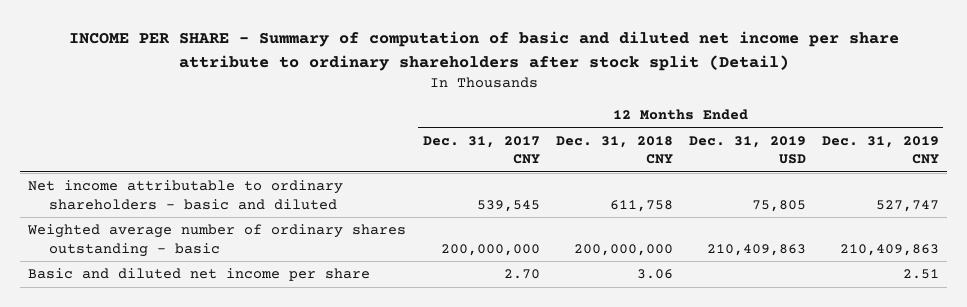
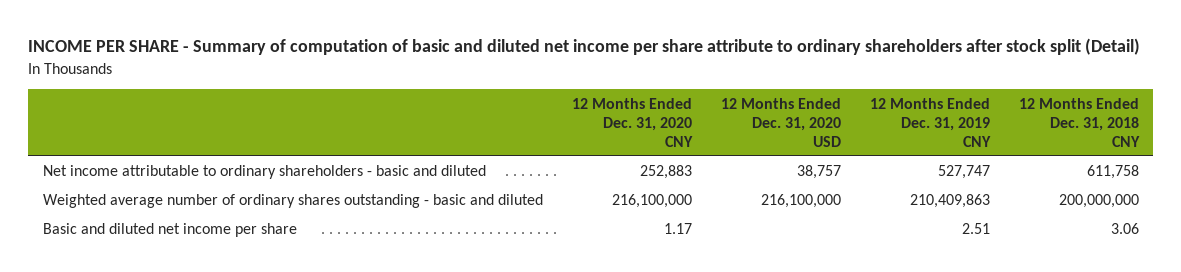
- | 12 Months Ended Dec. 31, 2017 CNY | 12 Months Ended Dec. 31, 2018 CNY | 12 Months Ended Dec. 31, 2019 USD | 12 Months Ended Dec. 31, 2019 CNY
+ | 12 Months Ended Dec. 31, 2020 CNY | 12 Months Ended Dec. 31, 2020 USD | 12 Months Ended Dec. 31, 2019 CNY | 12 Months Ended Dec. 31, 2018 CNY
- Weighted average number of ordinary shares outstanding - basic | 200,000,000 | 200,000,000 | 210,409,863 | 210,409,863
+ Weighted average number of ordinary shares outstanding - basic and diluted | 216,100,000 | 216,100,000 | 210,409,863 | 200,000,000

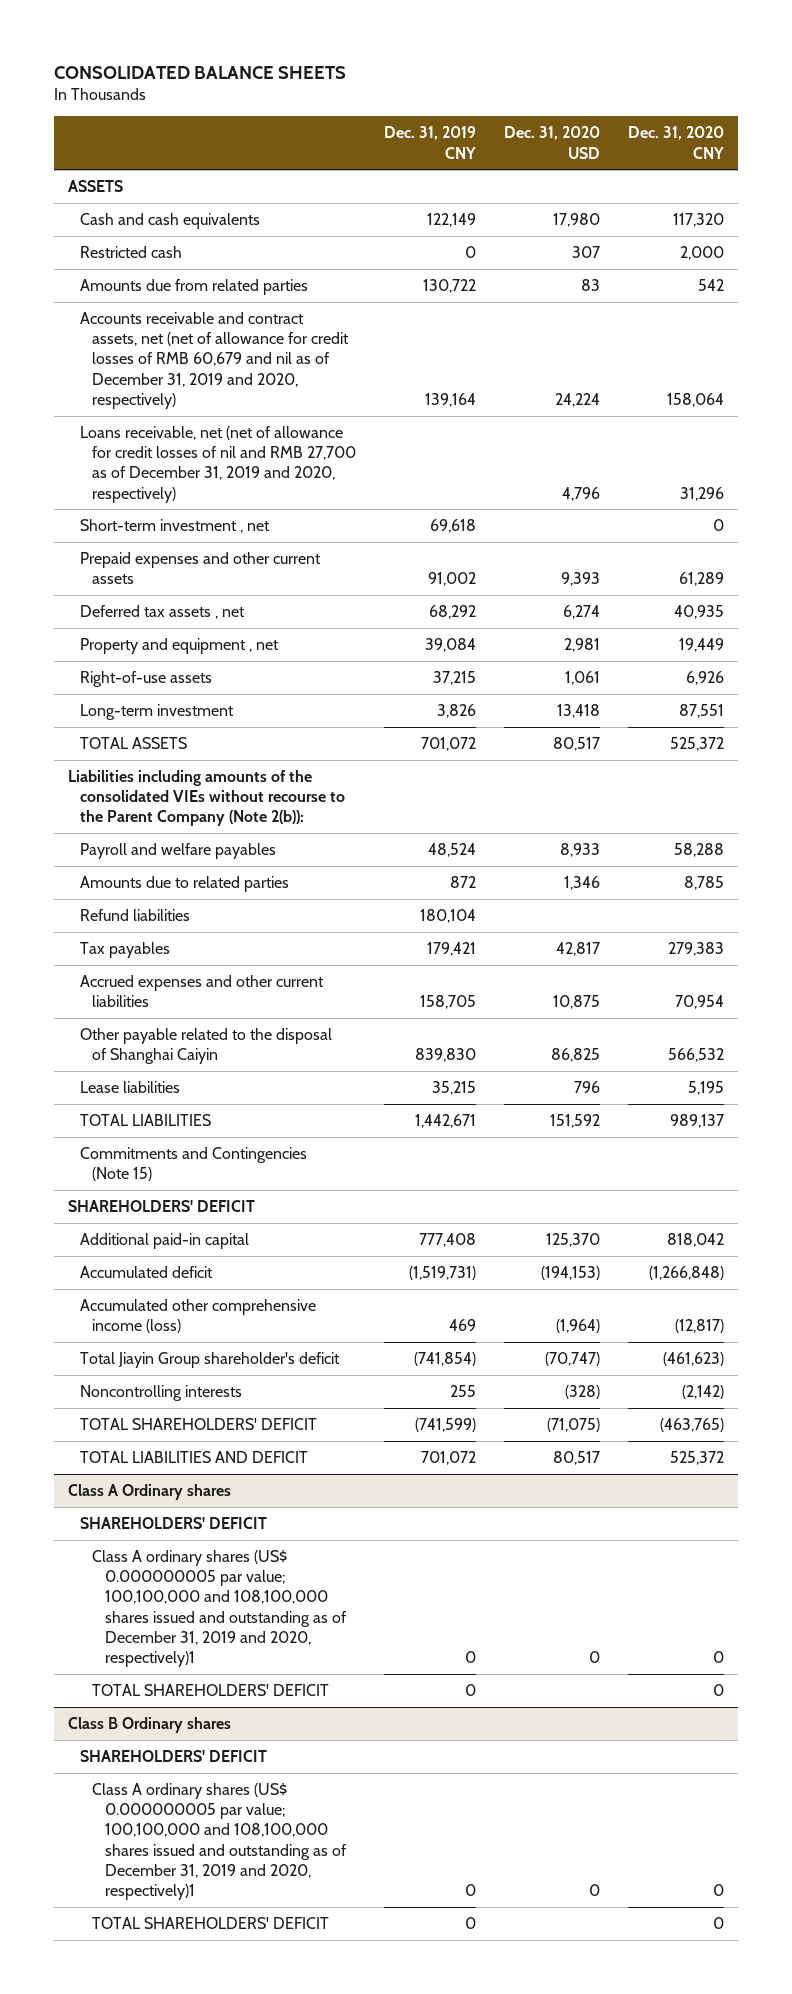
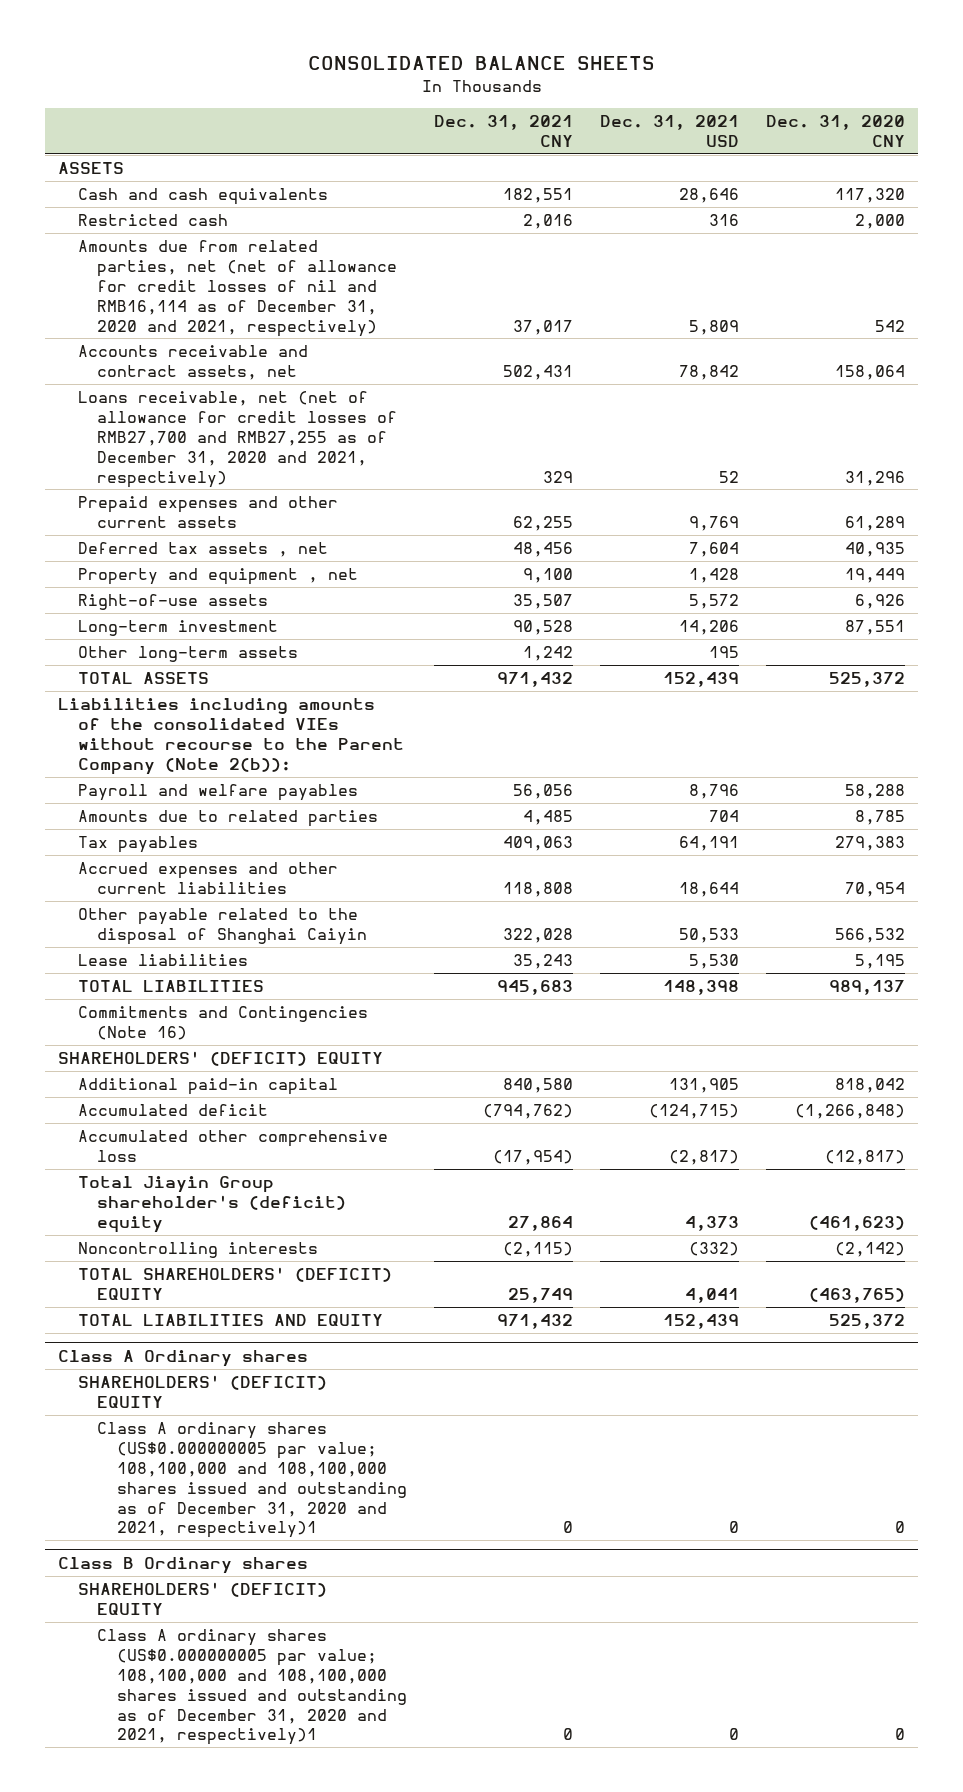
- | Dec. 31, 2019 CNY | Dec. 31, 2020 USD | Dec. 31, 2020 CNY
+ | Dec. 31, 2021 CNY | Dec. 31, 2021 USD | Dec. 31, 2020 CNY
- Amounts due from related parties | 130,722 | 83 | 542
- Accounts receivable and contract assets, net (net of allowance for credit losses of RMB 60,679 and nil as of December 31, 2019 and 2020, respectively) | 139,164 | 24,224 | 158,064
- Loans receivable, net (net of allowance for credit losses of nil and RMB 27,700 as of December 31, 2019 and 2020, respectively) | | 4,796 | 31,296
- Short-term investment , net | 69,618 | | 0
+ Amounts due from related parties, net (net of allowance for credit losses of nil and RMB16,114 as of December 31, 2020 and 2021, respectively) | 37,017 | 5,809 | 542
+ Accounts receivable and contract assets, net | 502,431 | 78,842 | 158,064
+ Loans receivable, net (net of allowance for credit losses of RMB27,700 and RMB27,255 as of December 31, 2020 and 2021, respectively) | 329 | 52 | 31,296
+ Other long-term assets | 1,242 | 195 |
- Refund liabilities | 180,104 | |
- Commitments and Contingencies (Note 15)
- SHAREHOLDERS' DEFICIT
+ Commitments and Contingencies (Note 16)
+ SHAREHOLDERS' (DEFICIT) EQUITY
- Accumulated other comprehensive income (loss) | 469 | (1,964) | (12,817)
- Total Jiayin Group shareholder's deficit | (741,854) | (70,747) | (461,623)
+ Accumulated other comprehensive loss | (17,954) | (2,817) | (12,817)
+ Total Jiayin Group shareholder's (deficit) equity | 27,864 | 4,373 | (461,623)
- TOTAL SHAREHOLDERS' DEFICIT | (741,599) | (71,075) | (463,765)
- TOTAL LIABILITIES AND DEFICIT | 701,072 | 80,517 | 525,372
+ TOTAL SHAREHOLDERS' (DEFICIT) EQUITY | 25,749 | 4,041 | (463,765)
+ TOTAL LIABILITIES AND EQUITY | 971,432 | 152,439 | 525,372
@ Class A Ordinary shares
- SHAREHOLDERS' DEFICIT
- Class A ordinary shares (US$ 0.000000005 par value; 100,100,000 and 108,100,000 shares issued and outstanding as of December 31, 2019 and 2020, respectively)1 | 0 | 0 | 0
- TOTAL SHAREHOLDERS' DEFICIT | 0 | | 0
+ SHAREHOLDERS' (DEFICIT) EQUITY
+ Class A ordinary shares (US$0.000000005 par value; 108,100,000 and 108,100,000 shares issued and outstanding as of December 31, 2020 and 2021, respectively)1 | 0 | 0 | 0
@ Class B Ordinary shares
- SHAREHOLDERS' DEFICIT
- Class A ordinary shares (US$ 0.000000005 par value; 100,100,000 and 108,100,000 shares issued and outstanding as of December 31, 2019 and 2020, respectively)1 | 0 | 0 | 0
- TOTAL SHAREHOLDERS' DEFICIT | 0 | | 0
+ SHAREHOLDERS' (DEFICIT) EQUITY
+ Class A ordinary shares (US$0.000000005 par value; 108,100,000 and 108,100,000 shares issued and outstanding as of December 31, 2020 and 2021, respectively)1 | 0 | 0 | 0

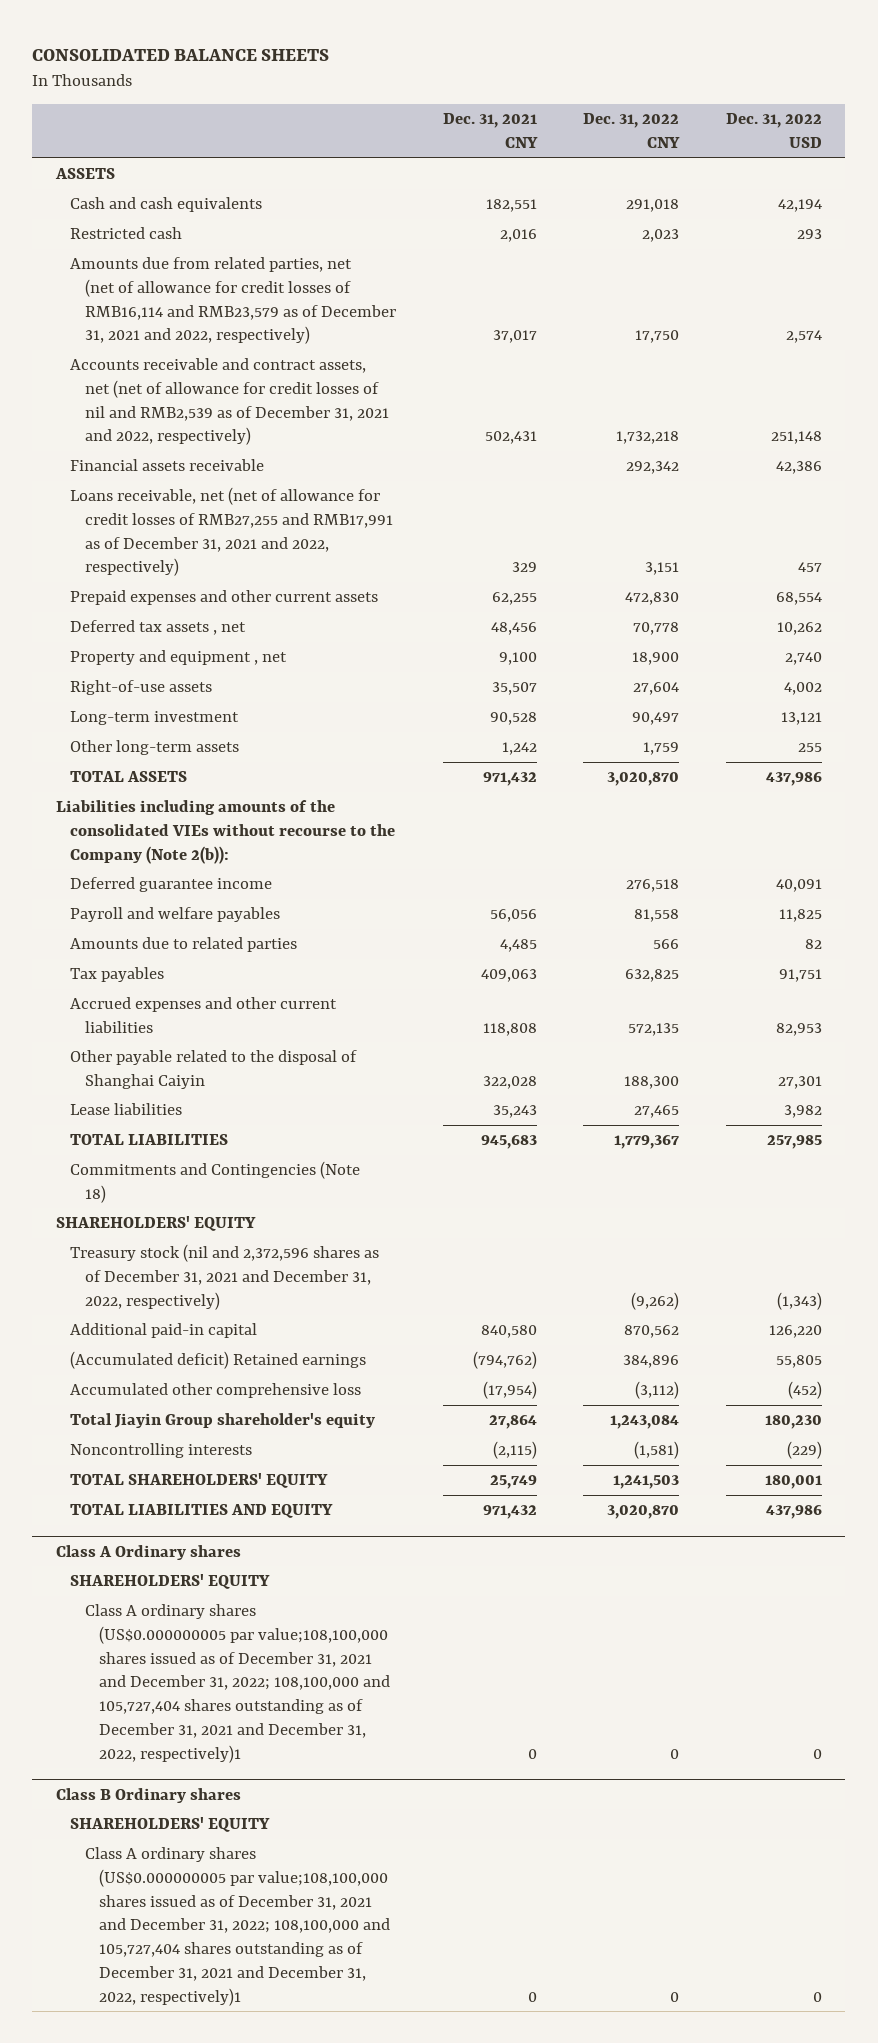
- | Dec. 31, 2021 CNY | Dec. 31, 2021 USD | Dec. 31, 2020 CNY
+ | Dec. 31, 2021 CNY | Dec. 31, 2022 CNY | Dec. 31, 2022 USD
- Amounts due from related parties, net (net of allowance for credit losses of nil and RMB16,114 as of December 31, 2020 and 2021, respectively) | 37,017 | 5,809 | 542
- Accounts receivable and contract assets, net | 502,431 | 78,842 | 158,064
- Loans receivable, net (net of allowance for credit losses of RMB27,700 and RMB27,255 as of December 31, 2020 and 2021, respectively) | 329 | 52 | 31,296
+ Amounts due from related parties, net (net of allowance for credit losses of RMB16,114 and RMB23,579 as of December 31, 2021 and 2022, respectively) | 37,017 | 17,750 | 2,574
+ Accounts receivable and contract assets, net (net of allowance for credit losses of nil and RMB2,539 as of December 31, 2021 and 2022, respectively) | 502,431 | 1,732,218 | 251,148
+ Financial assets receivable | | 292,342 | 42,386
+ Loans receivable, net (net of allowance for credit losses of RMB27,255 and RMB17,991 as of December 31, 2021 and 2022, respectively) | 329 | 3,151 | 457
- Liabilities including amounts of the consolidated VIEs without recourse to the Parent Company (Note 2(b)):
+ Liabilities including amounts of the consolidated VIEs without recourse to the Company (Note 2(b)):
+ Deferred guarantee income | | 276,518 | 40,091
- Commitments and Contingencies (Note 16)
- SHAREHOLDERS' (DEFICIT) EQUITY
+ Commitments and Contingencies (Note 18)
+ SHAREHOLDERS' EQUITY
+ Treasury stock (nil and 2,372,596 shares as of December 31, 2021 and December 31, 2022, respectively) | | (9,262) | (1,343)
- Accumulated deficit | (794,762) | (124,715) | (1,266,848)
+ (Accumulated deficit) Retained earnings | (794,762) | 384,896 | 55,805
- Total Jiayin Group shareholder's (deficit) equity | 27,864 | 4,373 | (461,623)
+ Total Jiayin Group shareholder's equity | 27,864 | 1,243,084 | 180,230
- TOTAL SHAREHOLDERS' (DEFICIT) EQUITY | 25,749 | 4,041 | (463,765)
+ TOTAL SHAREHOLDERS' EQUITY | 25,749 | 1,241,503 | 180,001
@ Class A Ordinary shares
- SHAREHOLDERS' (DEFICIT) EQUITY
- Class A ordinary shares (US$0.000000005 par value; 108,100,000 and 108,100,000 shares issued and outstanding as of December 31, 2020 and 2021, respectively)1 | 0 | 0 | 0
+ SHAREHOLDERS' EQUITY
+ Class A ordinary shares (US$0.000000005 par value;108,100,000 shares issued as of December 31, 2021 and December 31, 2022; 108,100,000 and 105,727,404 shares outstanding as of December 31, 2021 and December 31, 2022, respectively)1 | 0 | 0 | 0
@ Class B Ordinary shares
- SHAREHOLDERS' (DEFICIT) EQUITY
- Class A ordinary shares (US$0.000000005 par value; 108,100,000 and 108,100,000 shares issued and outstanding as of December 31, 2020 and 2021, respectively)1 | 0 | 0 | 0
+ SHAREHOLDERS' EQUITY
+ Class A ordinary shares (US$0.000000005 par value;108,100,000 shares issued as of December 31, 2021 and December 31, 2022; 108,100,000 and 105,727,404 shares outstanding as of December 31, 2021 and December 31, 2022, respectively)1 | 0 | 0 | 0

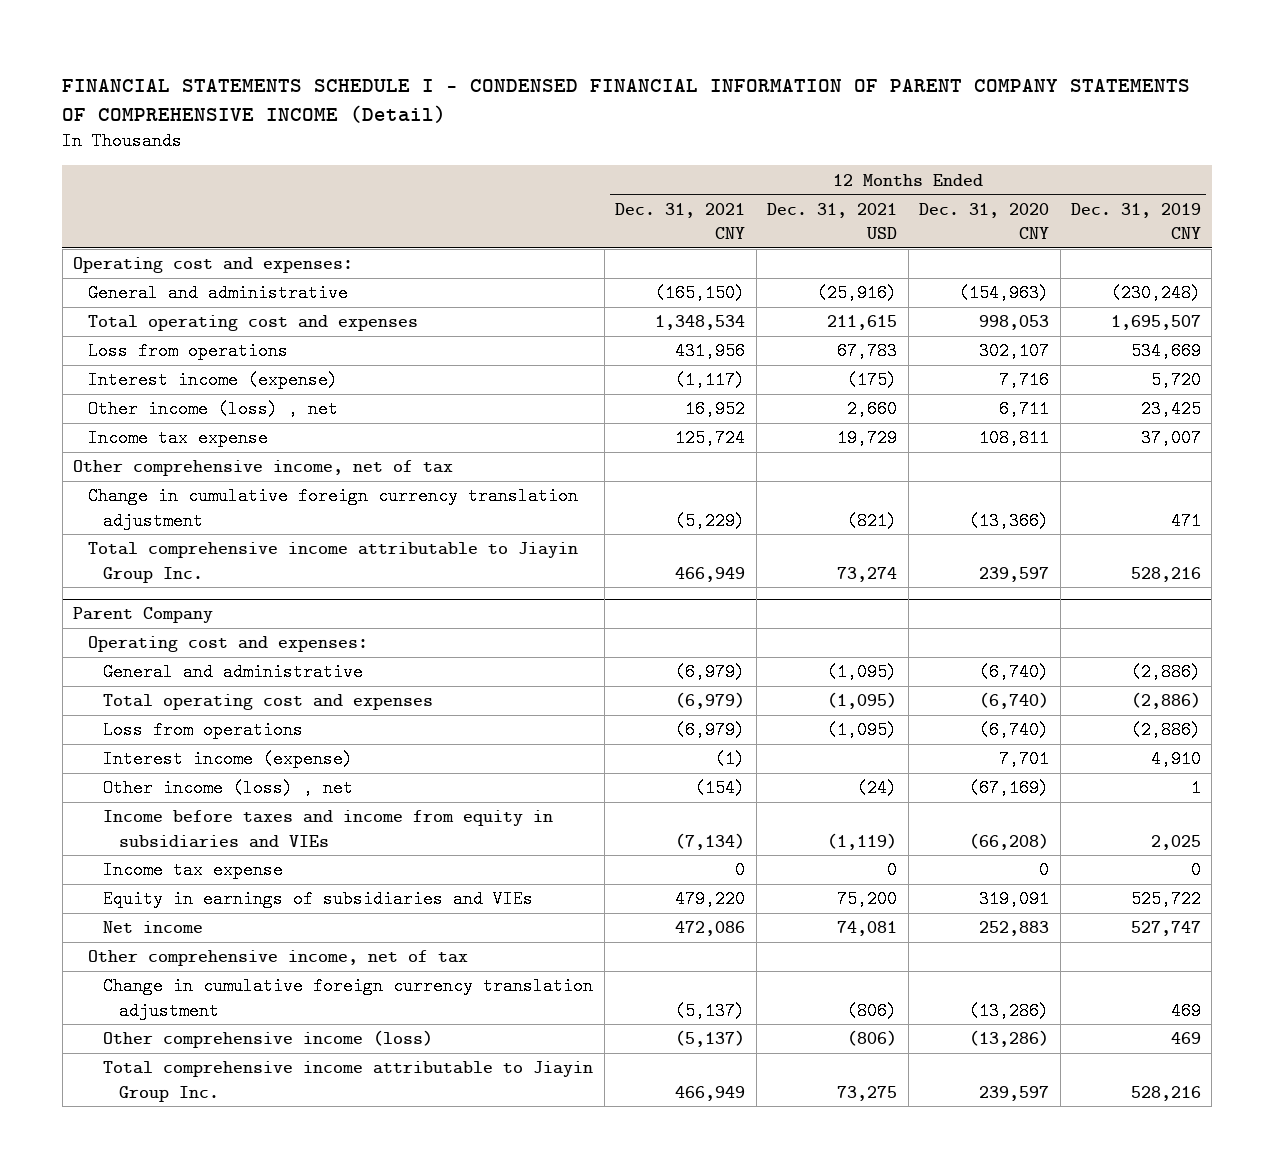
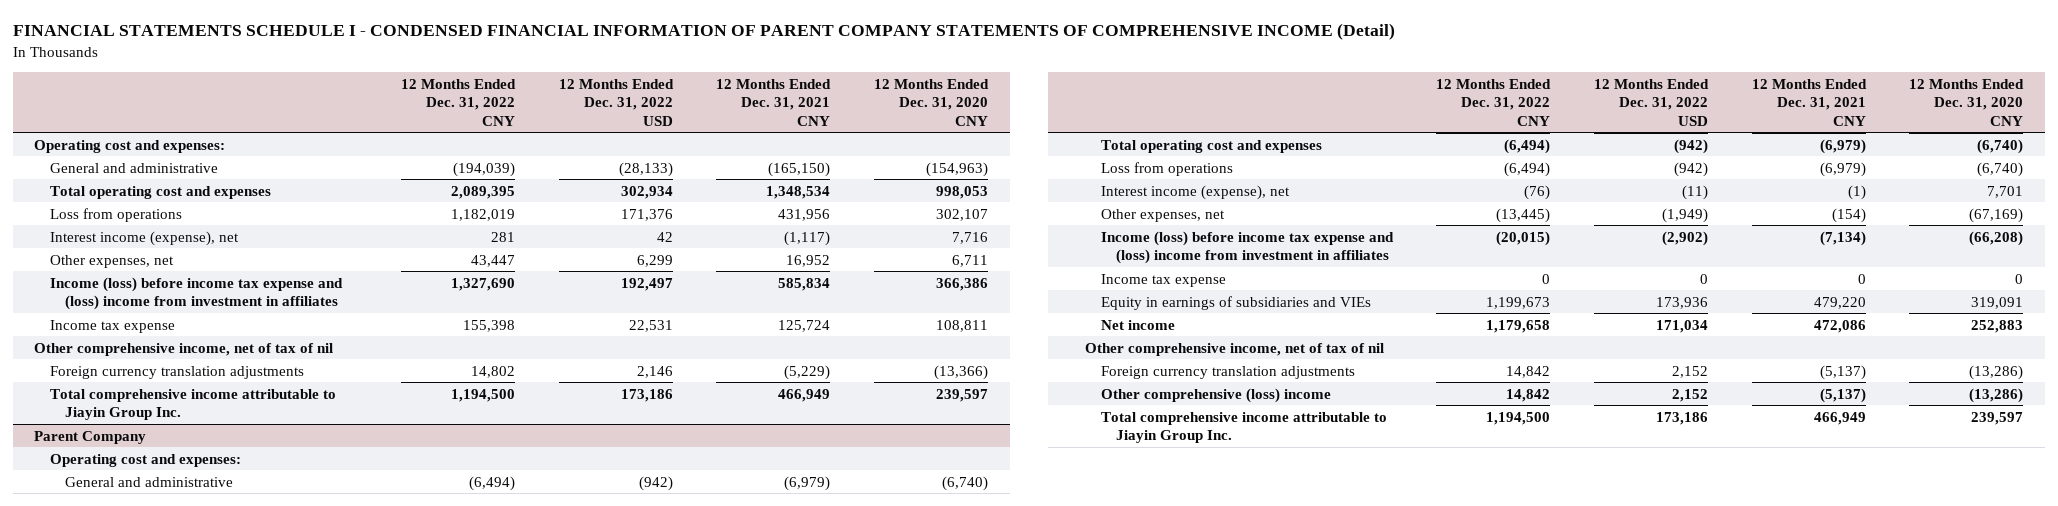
- | 12 Months Ended Dec. 31, 2021 CNY | 12 Months Ended Dec. 31, 2021 USD | 12 Months Ended Dec. 31, 2020 CNY | 12 Months Ended Dec. 31, 2019 CNY
+ | 12 Months Ended Dec. 31, 2022 CNY | 12 Months Ended Dec. 31, 2022 USD | 12 Months Ended Dec. 31, 2021 CNY | 12 Months Ended Dec. 31, 2020 CNY
- Interest income (expense) | (1,117) | (175) | 7,716 | 5,720
- Other income (loss) , net | 16,952 | 2,660 | 6,711 | 23,425
+ Interest income (expense), net | 281 | 42 | (1,117) | 7,716
+ Other expenses, net | 43,447 | 6,299 | 16,952 | 6,711
+ Income (loss) before income tax expense and (loss) income from investment in affiliates | 1,327,690 | 192,497 | 585,834 | 366,386
- Other comprehensive income, net of tax
- Change in cumulative foreign currency translation adjustment | (5,229) | (821) | (13,366) | 471
+ Other comprehensive income, net of tax of nil
+ Foreign currency translation adjustments | 14,802 | 2,146 | (5,229) | (13,366)
@ Parent Company
- Interest income (expense) | (1) | | 7,701 | 4,910
- Other income (loss) , net | (154) | (24) | (67,169) | 1
- Income before taxes and income from equity in subsidiaries and VIEs | (7,134) | (1,119) | (66,208) | 2,025
+ Interest income (expense), net | (76) | (11) | (1) | 7,701
+ Other expenses, net | (13,445) | (1,949) | (154) | (67,169)
+ Income (loss) before income tax expense and (loss) income from investment in affiliates | (20,015) | (2,902) | (7,134) | (66,208)
- Other comprehensive income, net of tax
- Change in cumulative foreign currency translation adjustment | (5,137) | (806) | (13,286) | 469
- Other comprehensive income (loss) | (5,137) | (806) | (13,286) | 469
+ Other comprehensive income, net of tax of nil
+ Foreign currency translation adjustments | 14,842 | 2,152 | (5,137) | (13,286)
+ Other comprehensive (loss) income | 14,842 | 2,152 | (5,137) | (13,286)

